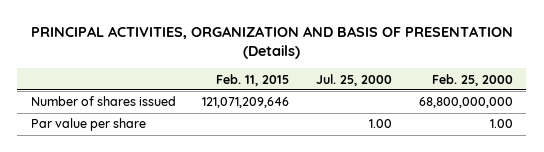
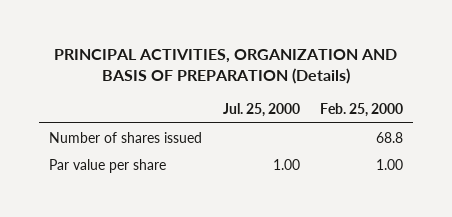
- PRINCIPAL ACTIVITIES, ORGANIZATION AND BASIS OF PRESENTATION (Details)
+ PRINCIPAL ACTIVITIES, ORGANIZATION AND BASIS OF PREPARATION (Details)
- | Feb. 11, 2015 | Jul. 25, 2000 | Feb. 25, 2000
+ | Jul. 25, 2000 | Feb. 25, 2000
- Number of shares issued | 121,071,209,646 | | 68,800,000,000
+ Number of shares issued | | 68.8

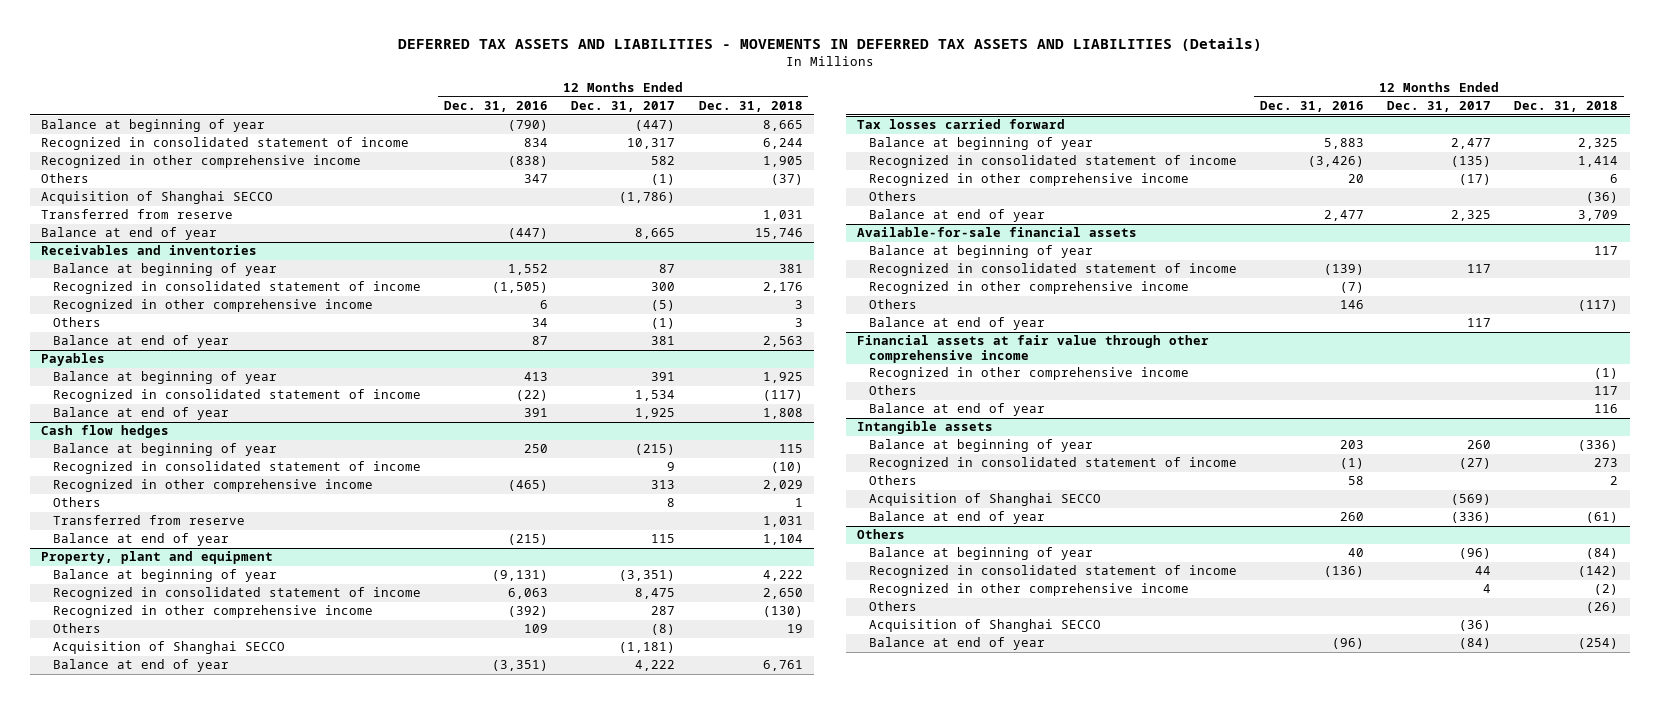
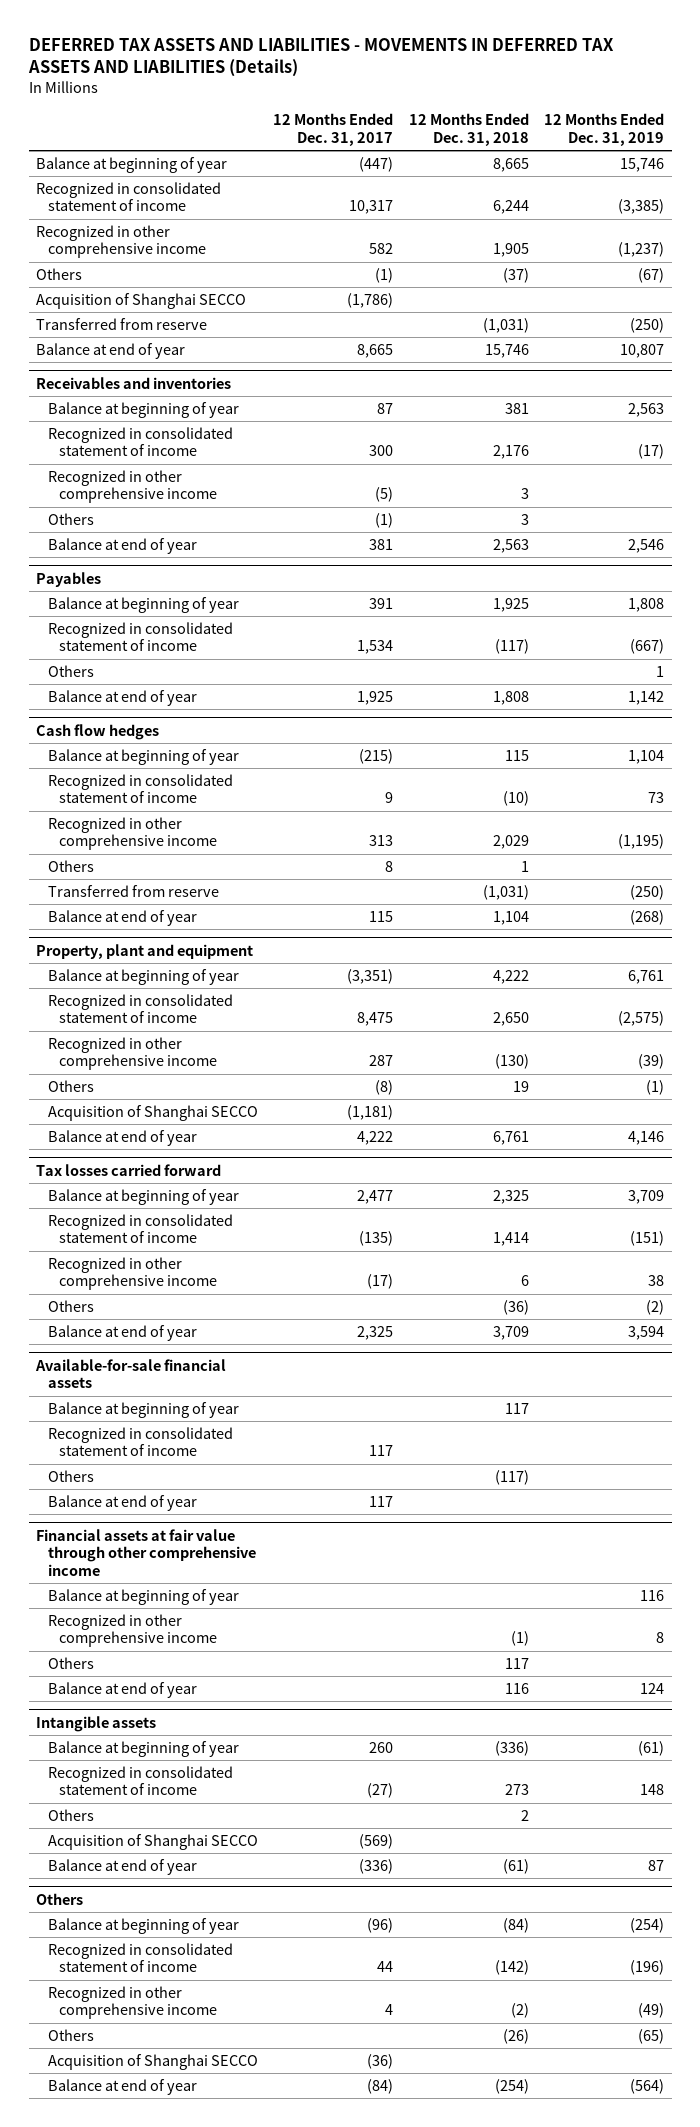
- | 12 Months Ended Dec. 31, 2016 | 12 Months Ended Dec. 31, 2017 | 12 Months Ended Dec. 31, 2018
+ | 12 Months Ended Dec. 31, 2017 | 12 Months Ended Dec. 31, 2018 | 12 Months Ended Dec. 31, 2019
- Transferred from reserve | | | 1,031
+ Transferred from reserve | | (1,031) | (250)
@ Payables
+ Others | | | 1
@ Cash flow hedges
- Transferred from reserve | | | 1,031
+ Transferred from reserve | | (1,031) | (250)
@ Available-for-sale financial assets
- Recognized in other comprehensive income | (7) | |
@ Financial assets at fair value through other comprehensive income
+ Balance at beginning of year | | | 116

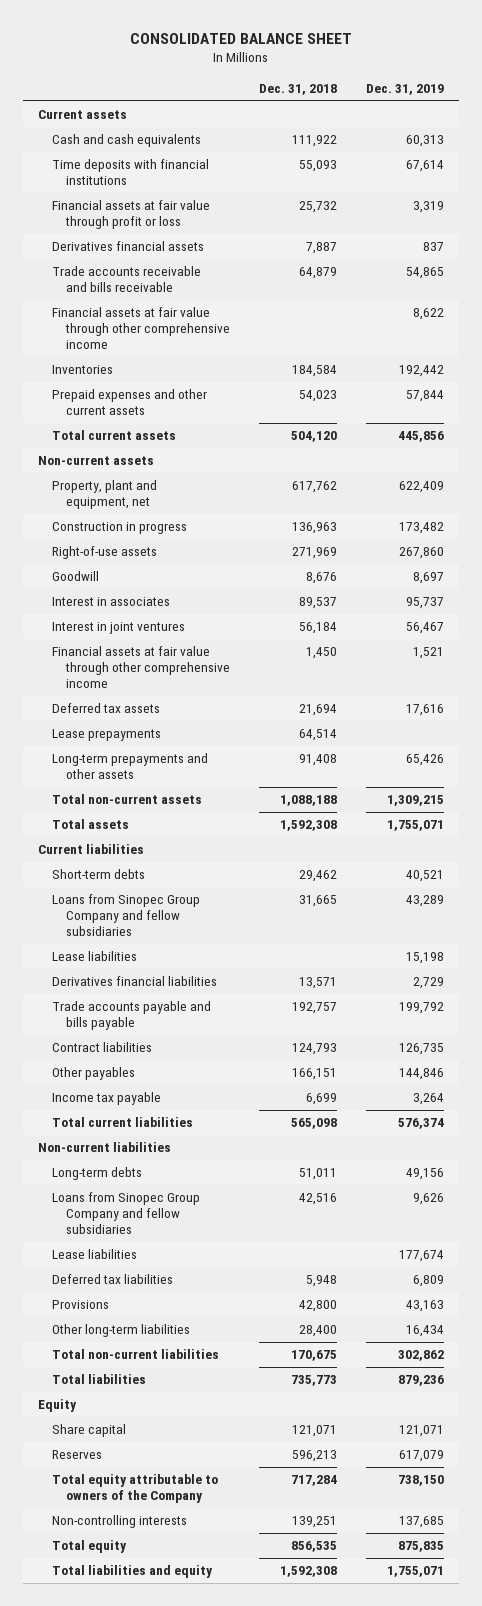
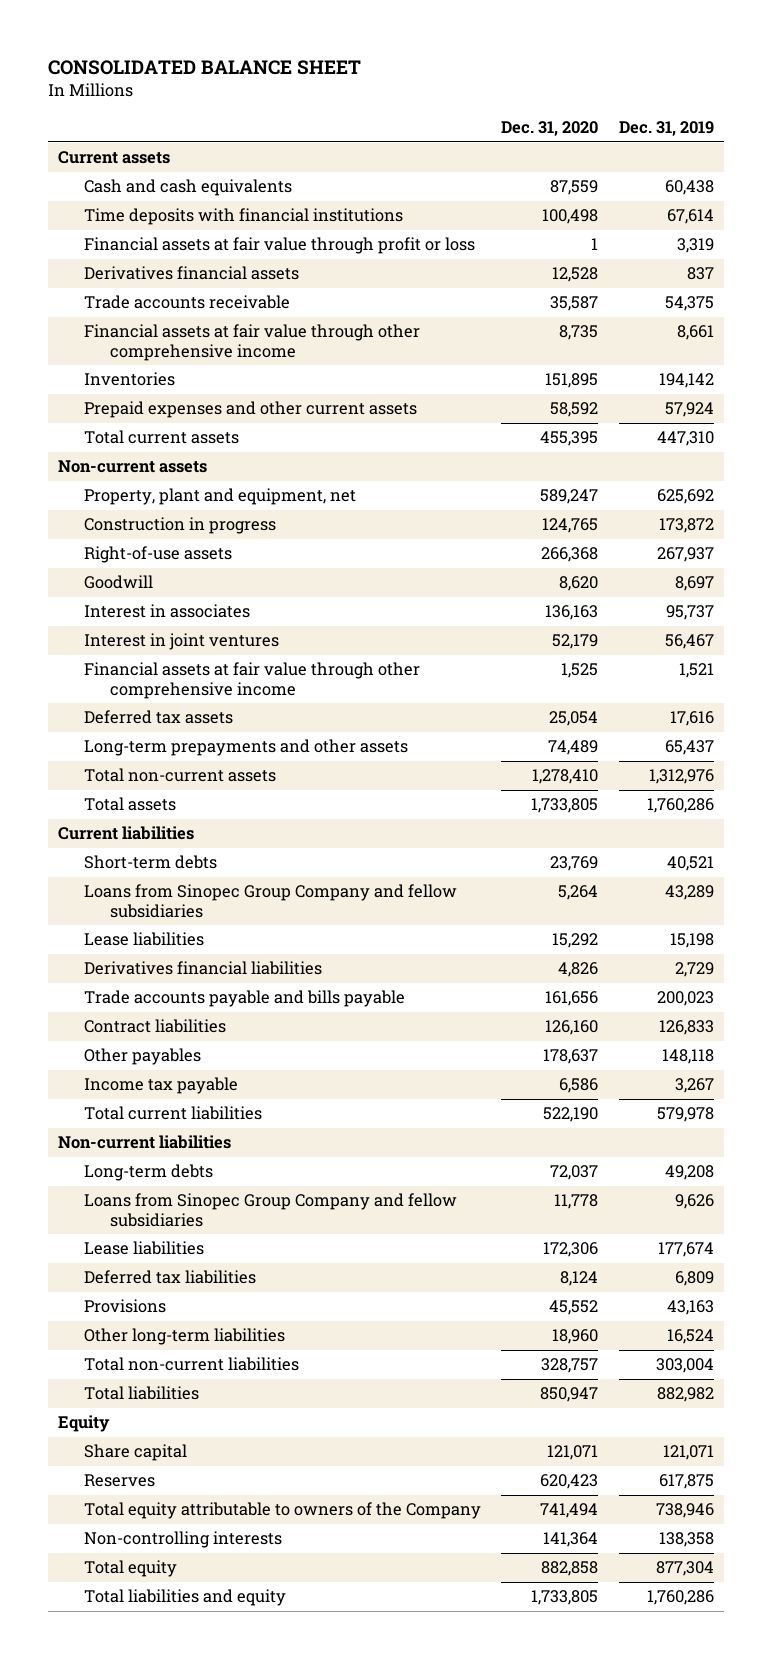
- | Dec. 31, 2018 | Dec. 31, 2019
+ | Dec. 31, 2020 | Dec. 31, 2019
- Cash and cash equivalents | 111,922 | 60,313
+ Cash and cash equivalents | 87,559 | 60,438
- Trade accounts receivable and bills receivable | 64,879 | 54,865
- Financial assets at fair value through other comprehensive income | | 8,622
- Inventories | 184,584 | 192,442
- Prepaid expenses and other current assets | 54,023 | 57,844
- Total current assets | 504,120 | 445,856
+ Trade accounts receivable | 35,587 | 54,375
+ Financial assets at fair value through other comprehensive income | 8,735 | 8,661
+ Inventories | 151,895 | 194,142
+ Prepaid expenses and other current assets | 58,592 | 57,924
+ Total current assets | 455,395 | 447,310
- Property, plant and equipment, net | 617,762 | 622,409
- Construction in progress | 136,963 | 173,482
- Right-of-use assets | 271,969 | 267,860
+ Property, plant and equipment, net | 589,247 | 625,692
+ Construction in progress | 124,765 | 173,872
+ Right-of-use assets | 266,368 | 267,937
- Lease prepayments | 64,514 |
- Long-term prepayments and other assets | 91,408 | 65,426
- Total non-current assets | 1,088,188 | 1,309,215
- Total assets | 1,592,308 | 1,755,071
+ Long-term prepayments and other assets | 74,489 | 65,437
+ Total non-current assets | 1,278,410 | 1,312,976
+ Total assets | 1,733,805 | 1,760,286
- Trade accounts payable and bills payable | 192,757 | 199,792
- Contract liabilities | 124,793 | 126,735
- Other payables | 166,151 | 144,846
- Income tax payable | 6,699 | 3,264
- Total current liabilities | 565,098 | 576,374
+ Trade accounts payable and bills payable | 161,656 | 200,023
+ Contract liabilities | 126,160 | 126,833
+ Other payables | 178,637 | 148,118
+ Income tax payable | 6,586 | 3,267
+ Total current liabilities | 522,190 | 579,978
- Long-term debts | 51,011 | 49,156
+ Long-term debts | 72,037 | 49,208
- Other long-term liabilities | 28,400 | 16,434
- Total non-current liabilities | 170,675 | 302,862
- Total liabilities | 735,773 | 879,236
+ Other long-term liabilities | 18,960 | 16,524
+ Total non-current liabilities | 328,757 | 303,004
+ Total liabilities | 850,947 | 882,982
- Reserves | 596,213 | 617,079
- Total equity attributable to owners of the Company | 717,284 | 738,150
- Non-controlling interests | 139,251 | 137,685
- Total equity | 856,535 | 875,835
- Total liabilities and equity | 1,592,308 | 1,755,071
+ Reserves | 620,423 | 617,875
+ Total equity attributable to owners of the Company | 741,494 | 738,946
+ Non-controlling interests | 141,364 | 138,358
+ Total equity | 882,858 | 877,304
+ Total liabilities and equity | 1,733,805 | 1,760,286

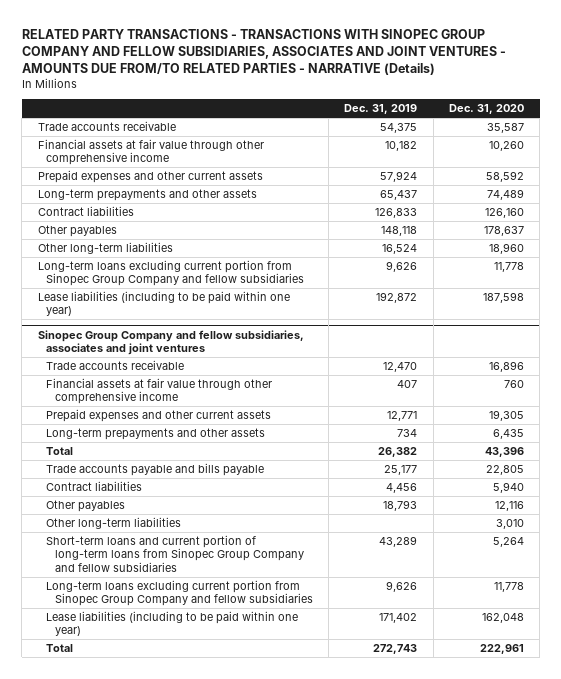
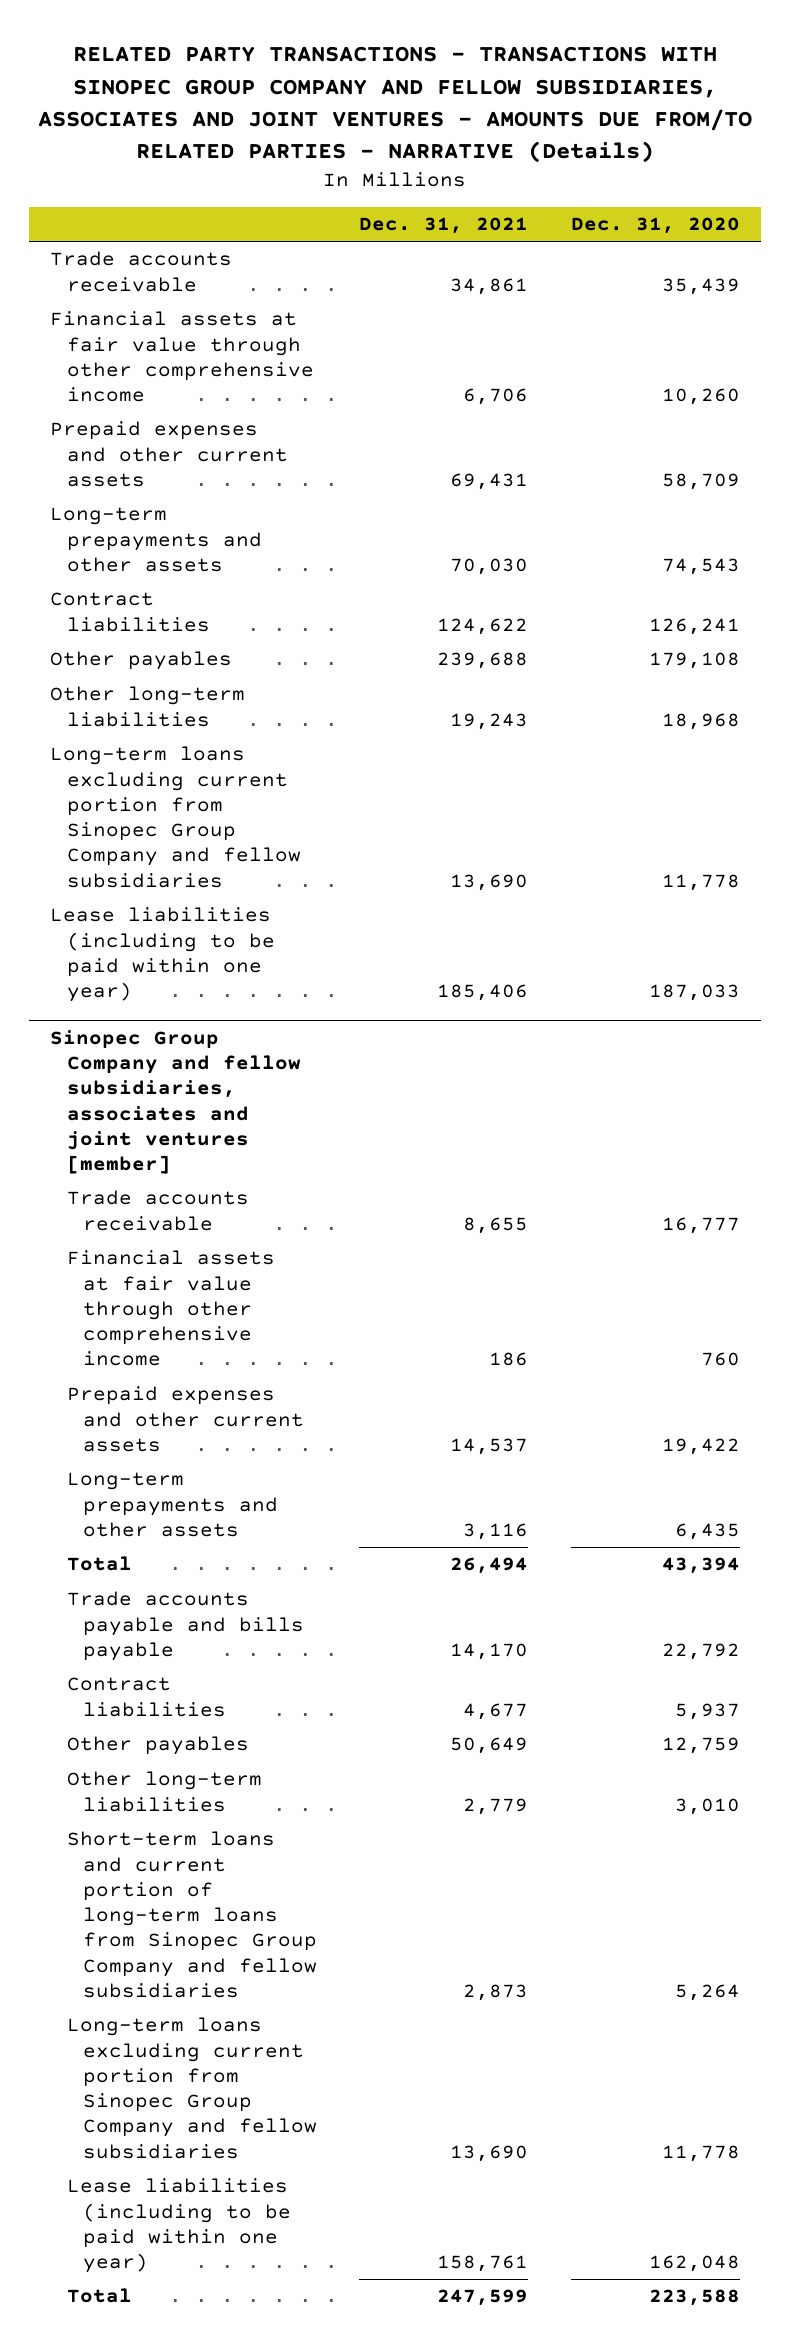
- | Dec. 31, 2019 | Dec. 31, 2020
+ | Dec. 31, 2021 | Dec. 31, 2020
- Trade accounts receivable | 54,375 | 35,587
+ Trade accounts receivable | 34,861 | 35,439
- Prepaid expenses and other current assets | 57,924 | 58,592
- Long-term prepayments and other assets | 65,437 | 74,489
- Contract liabilities | 126,833 | 126,160
- Other payables | 148,118 | 178,637
- Other long-term liabilities | 16,524 | 18,960
+ Prepaid expenses and other current assets | 69,431 | 58,709
+ Long-term prepayments and other assets | 70,030 | 74,543
+ Contract liabilities | 124,622 | 126,241
+ Other payables | 239,688 | 179,108
+ Other long-term liabilities | 19,243 | 18,968
- Lease liabilities (including to be paid within one year) | 192,872 | 187,598
- Sinopec Group Company and fellow subsidiaries, associates and joint ventures
- Trade accounts receivable | 12,470 | 16,896
+ Lease liabilities (including to be paid within one year) | 185,406 | 187,033
+ Sinopec Group Company and fellow subsidiaries, associates and joint ventures [member]
+ Trade accounts receivable | 8,655 | 16,777
- Prepaid expenses and other current assets | 12,771 | 19,305
+ Prepaid expenses and other current assets | 14,537 | 19,422
- Total | 26,382 | 43,396
- Trade accounts payable and bills payable | 25,177 | 22,805
- Contract liabilities | 4,456 | 5,940
- Other payables | 18,793 | 12,116
+ Total | 26,494 | 43,394
+ Trade accounts payable and bills payable | 14,170 | 22,792
+ Contract liabilities | 4,677 | 5,937
+ Other payables | 50,649 | 12,759
- Total | 272,743 | 222,961
+ Total | 247,599 | 223,588

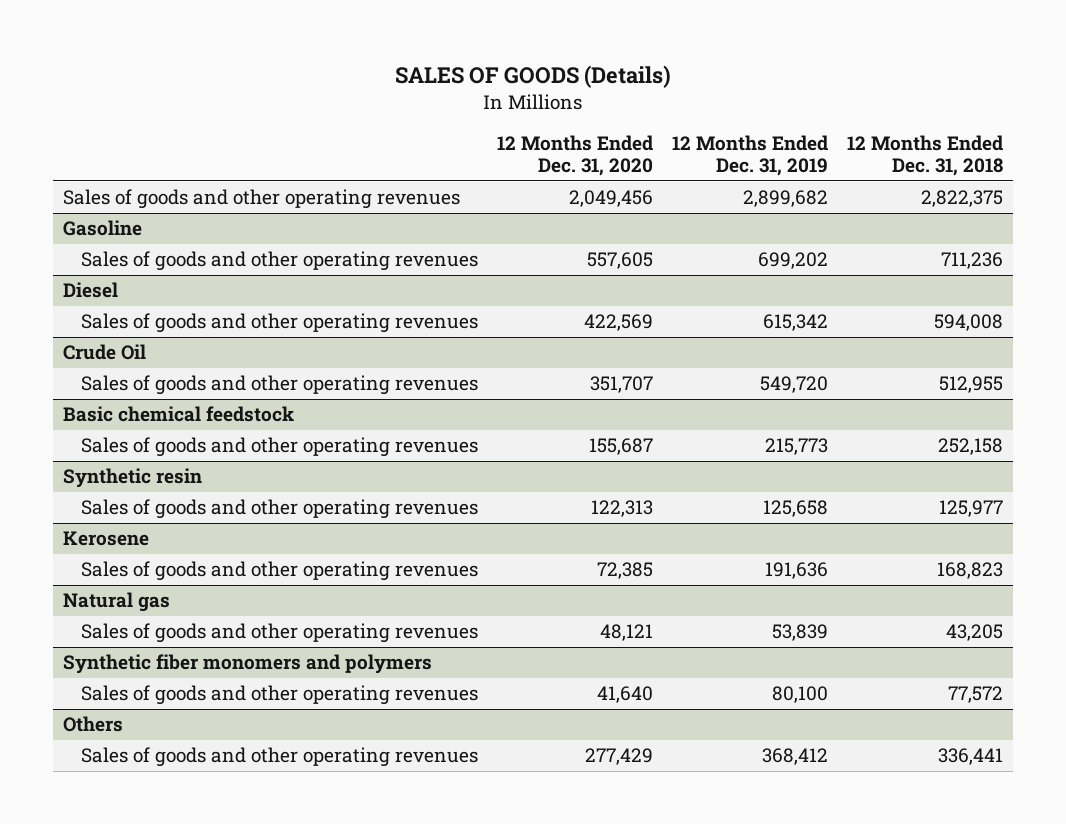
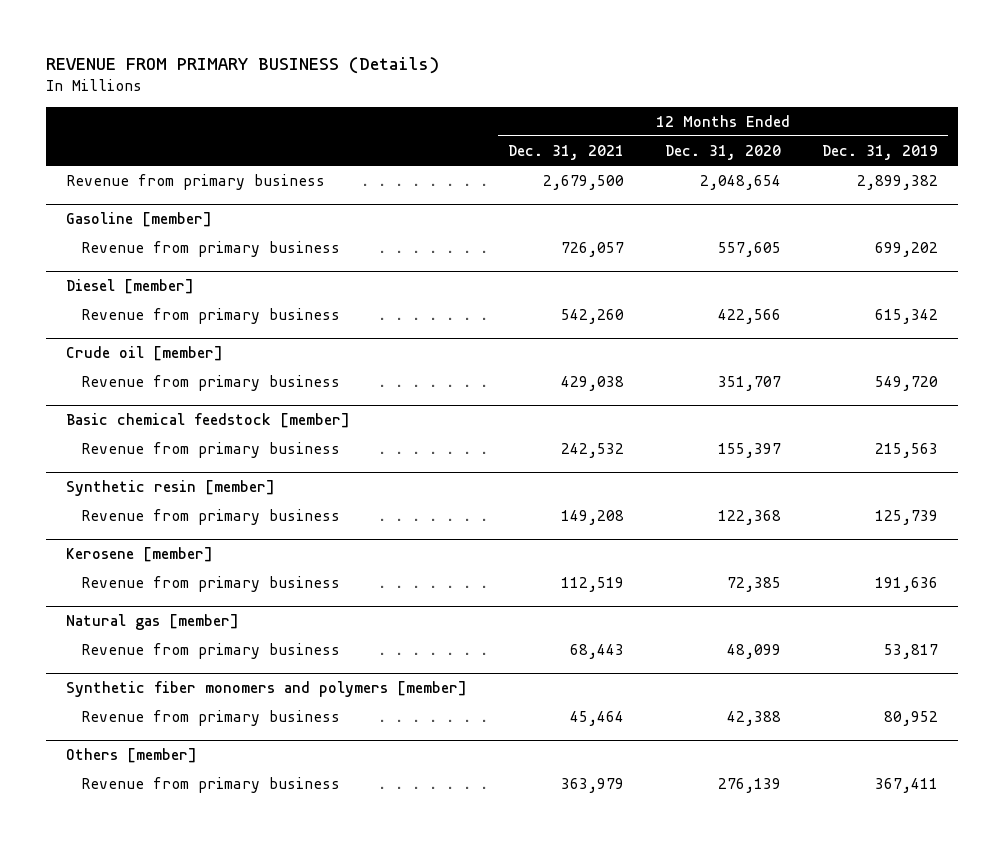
- SALES OF GOODS (Details)
+ REVENUE FROM PRIMARY BUSINESS (Details)
- | 12 Months Ended Dec. 31, 2020 | 12 Months Ended Dec. 31, 2019 | 12 Months Ended Dec. 31, 2018
+ | 12 Months Ended Dec. 31, 2021 | 12 Months Ended Dec. 31, 2020 | 12 Months Ended Dec. 31, 2019
- Sales of goods and other operating revenues | 2,049,456 | 2,899,682 | 2,822,375
- Gasoline
- Sales of goods and other operating revenues | 557,605 | 699,202 | 711,236
- Diesel
- Sales of goods and other operating revenues | 422,569 | 615,342 | 594,008
- Crude Oil
- Sales of goods and other operating revenues | 351,707 | 549,720 | 512,955
- Basic chemical feedstock
- Sales of goods and other operating revenues | 155,687 | 215,773 | 252,158
- Synthetic resin
- Sales of goods and other operating revenues | 122,313 | 125,658 | 125,977
- Kerosene
- Sales of goods and other operating revenues | 72,385 | 191,636 | 168,823
- Natural gas
- Sales of goods and other operating revenues | 48,121 | 53,839 | 43,205
- Synthetic fiber monomers and polymers
- Sales of goods and other operating revenues | 41,640 | 80,100 | 77,572
- Others
- Sales of goods and other operating revenues | 277,429 | 368,412 | 336,441
+ Revenue from primary business | 2,679,500 | 2,048,654 | 2,899,382
+ Gasoline [member]
+ Revenue from primary business | 726,057 | 557,605 | 699,202
+ Diesel [member]
+ Revenue from primary business | 542,260 | 422,566 | 615,342
+ Crude oil [member]
+ Revenue from primary business | 429,038 | 351,707 | 549,720
+ Basic chemical feedstock [member]
+ Revenue from primary business | 242,532 | 155,397 | 215,563
+ Synthetic resin [member]
+ Revenue from primary business | 149,208 | 122,368 | 125,739
+ Kerosene [member]
+ Revenue from primary business | 112,519 | 72,385 | 191,636
+ Natural gas [member]
+ Revenue from primary business | 68,443 | 48,099 | 53,817
+ Synthetic fiber monomers and polymers [member]
+ Revenue from primary business | 45,464 | 42,388 | 80,952
+ Others [member]
+ Revenue from primary business | 363,979 | 276,139 | 367,411

